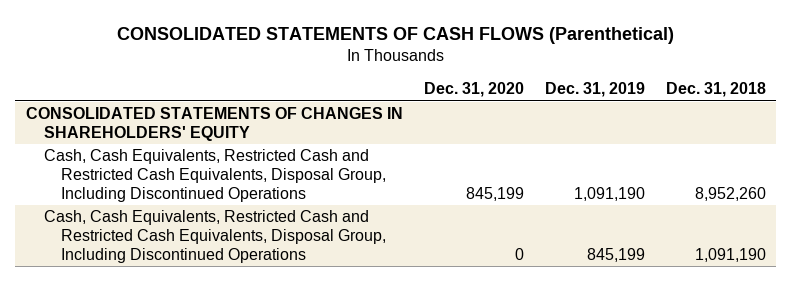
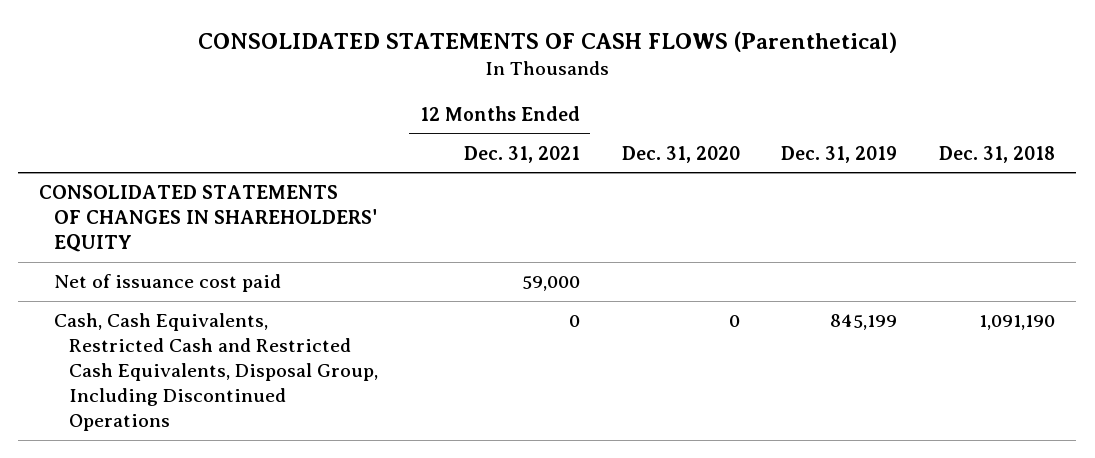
- | Dec. 31, 2020 | Dec. 31, 2019 | Dec. 31, 2018
+ | 12 Months Ended Dec. 31, 2021 | Dec. 31, 2020 | Dec. 31, 2019 | Dec. 31, 2018
- Cash, Cash Equivalents, Restricted Cash and Restricted Cash Equivalents, Disposal Group, Including Discontinued Operations | 845,199 | 1,091,190 | 8,952,260
+ Net of issuance cost paid | 59,000 | | |

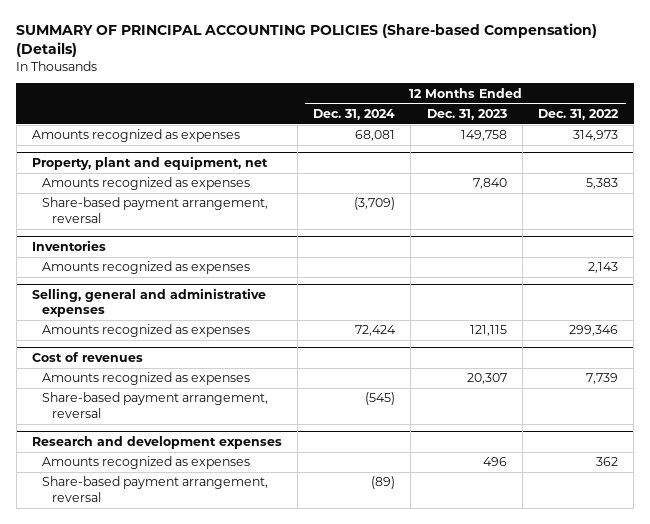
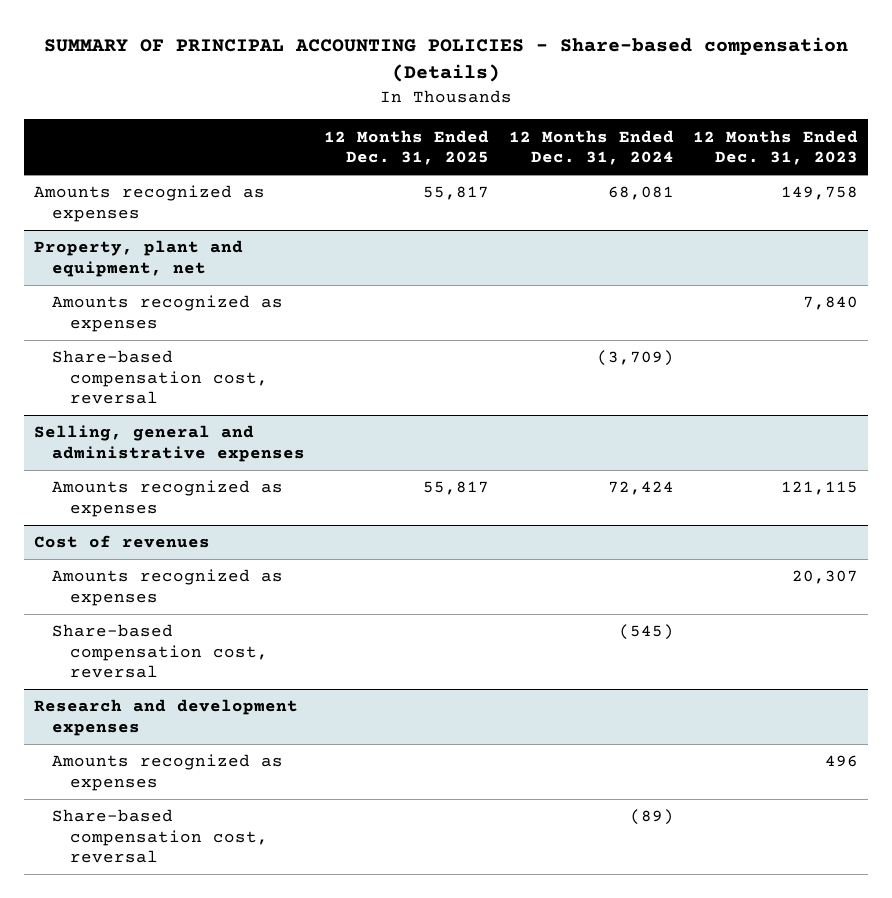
- SUMMARY OF PRINCIPAL ACCOUNTING POLICIES (Share-based Compensation) (Details)
+ SUMMARY OF PRINCIPAL ACCOUNTING POLICIES - Share-based compensation (Details)
- | 12 Months Ended Dec. 31, 2024 | 12 Months Ended Dec. 31, 2023 | 12 Months Ended Dec. 31, 2022
+ | 12 Months Ended Dec. 31, 2025 | 12 Months Ended Dec. 31, 2024 | 12 Months Ended Dec. 31, 2023
@ Property, plant and equipment, net
- Share-based payment arrangement, reversal | (3,709) | |
- Inventories
- Amounts recognized as expenses | | | 2,143
@ Property, plant and equipment, net
+ Share-based compensation cost, reversal | | (3,709) |
@ Cost of revenues
- Share-based payment arrangement, reversal | (545) | |
+ Share-based compensation cost, reversal | | (545) |
@ Research and development expenses
- Share-based payment arrangement, reversal | (89) | |
+ Share-based compensation cost, reversal | | (89) |

